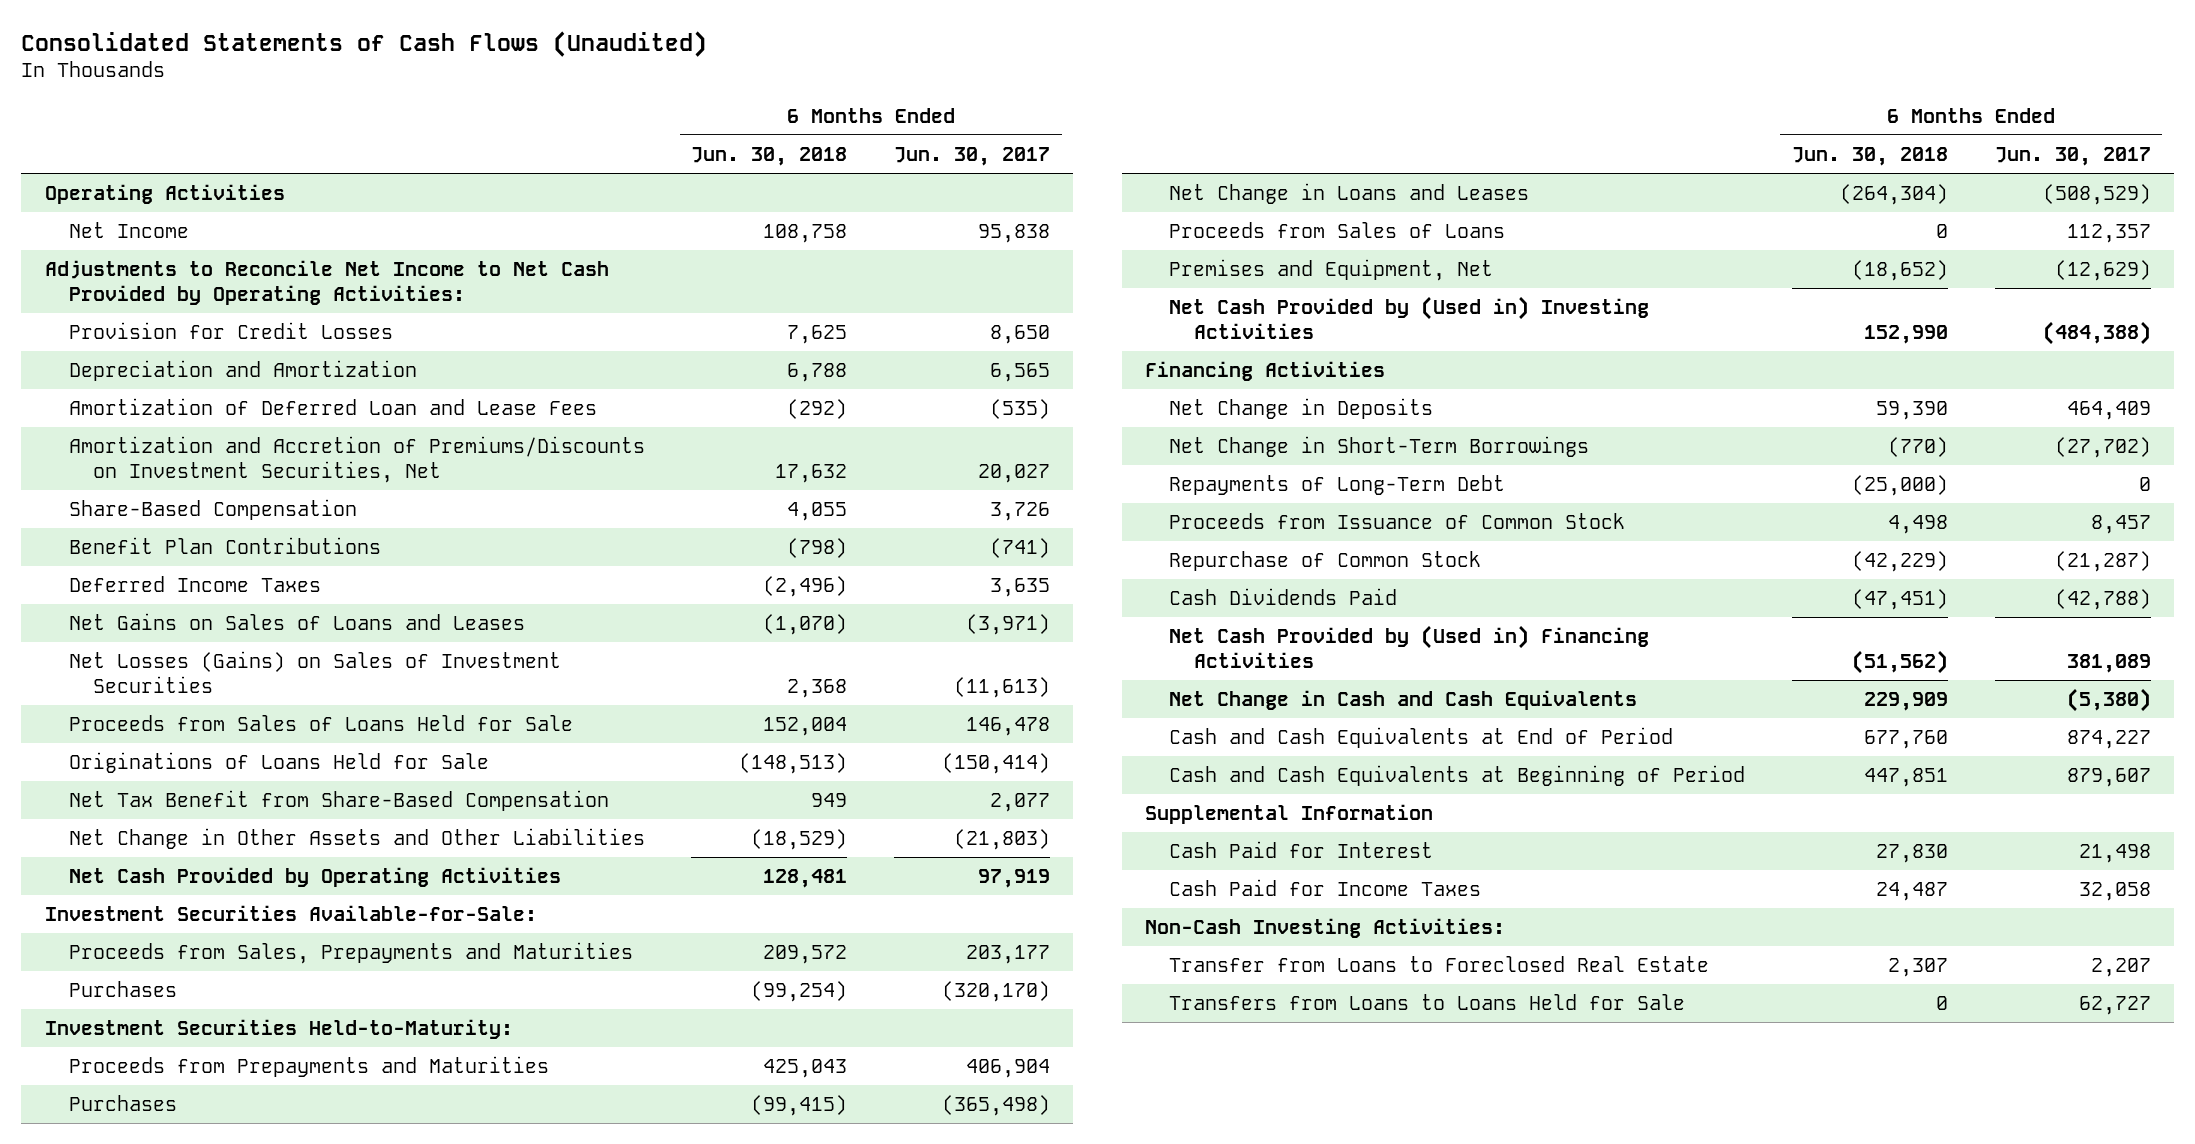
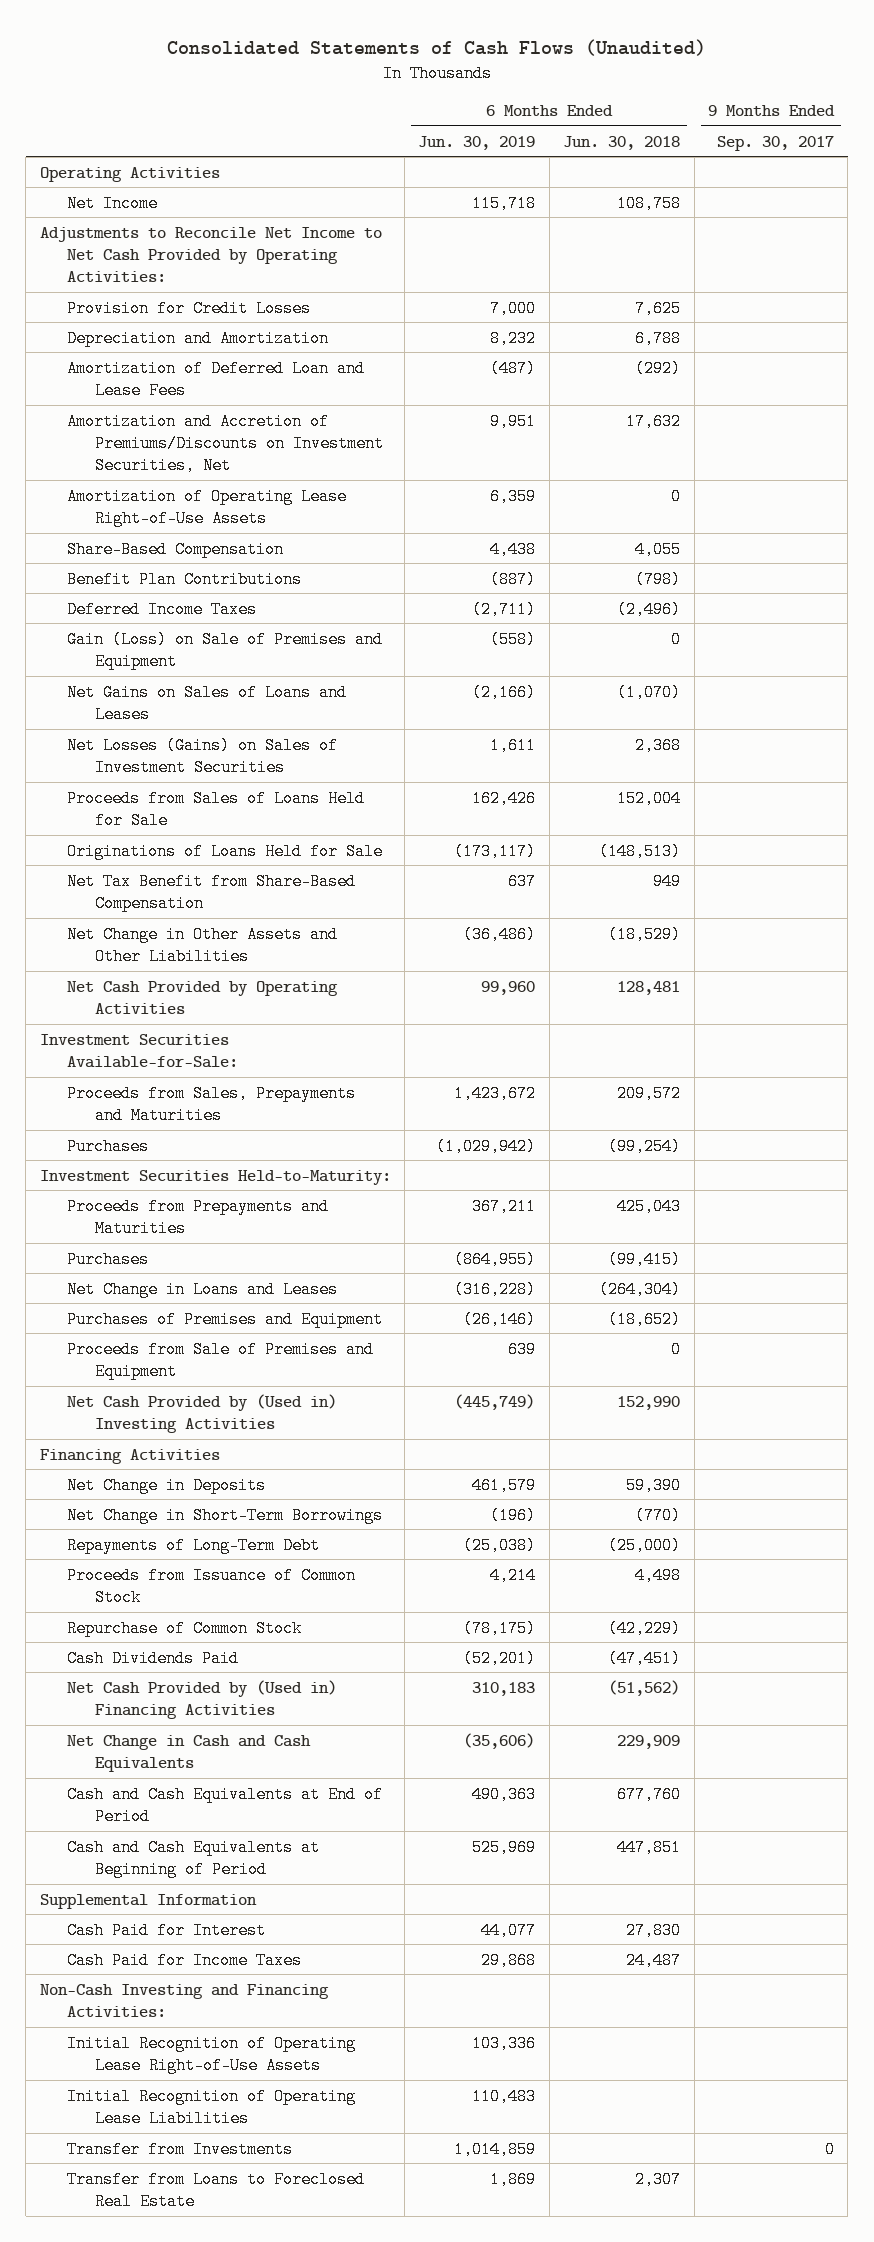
- | 6 Months Ended Jun. 30, 2018 | 6 Months Ended Jun. 30, 2017
+ | 6 Months Ended Jun. 30, 2019 | 6 Months Ended Jun. 30, 2018 | 9 Months Ended Sep. 30, 2017
+ Amortization of Operating Lease Right-of-Use Assets | 6,359 | 0 |
+ Gain (Loss) on Sale of Premises and Equipment | (558) | 0 |
- Proceeds from Sales of Loans | 0 | 112,357
- Premises and Equipment, Net | (18,652) | (12,629)
+ Purchases of Premises and Equipment | (26,146) | (18,652) |
+ Proceeds from Sale of Premises and Equipment | 639 | 0 |
- Non-Cash Investing Activities:
+ Non-Cash Investing and Financing Activities:
+ Initial Recognition of Operating Lease Right-of-Use Assets | 103,336 | |
+ Initial Recognition of Operating Lease Liabilities | 110,483 | |
+ Transfer from Investments | 1,014,859 | | 0
- Transfers from Loans to Loans Held for Sale | 0 | 62,727

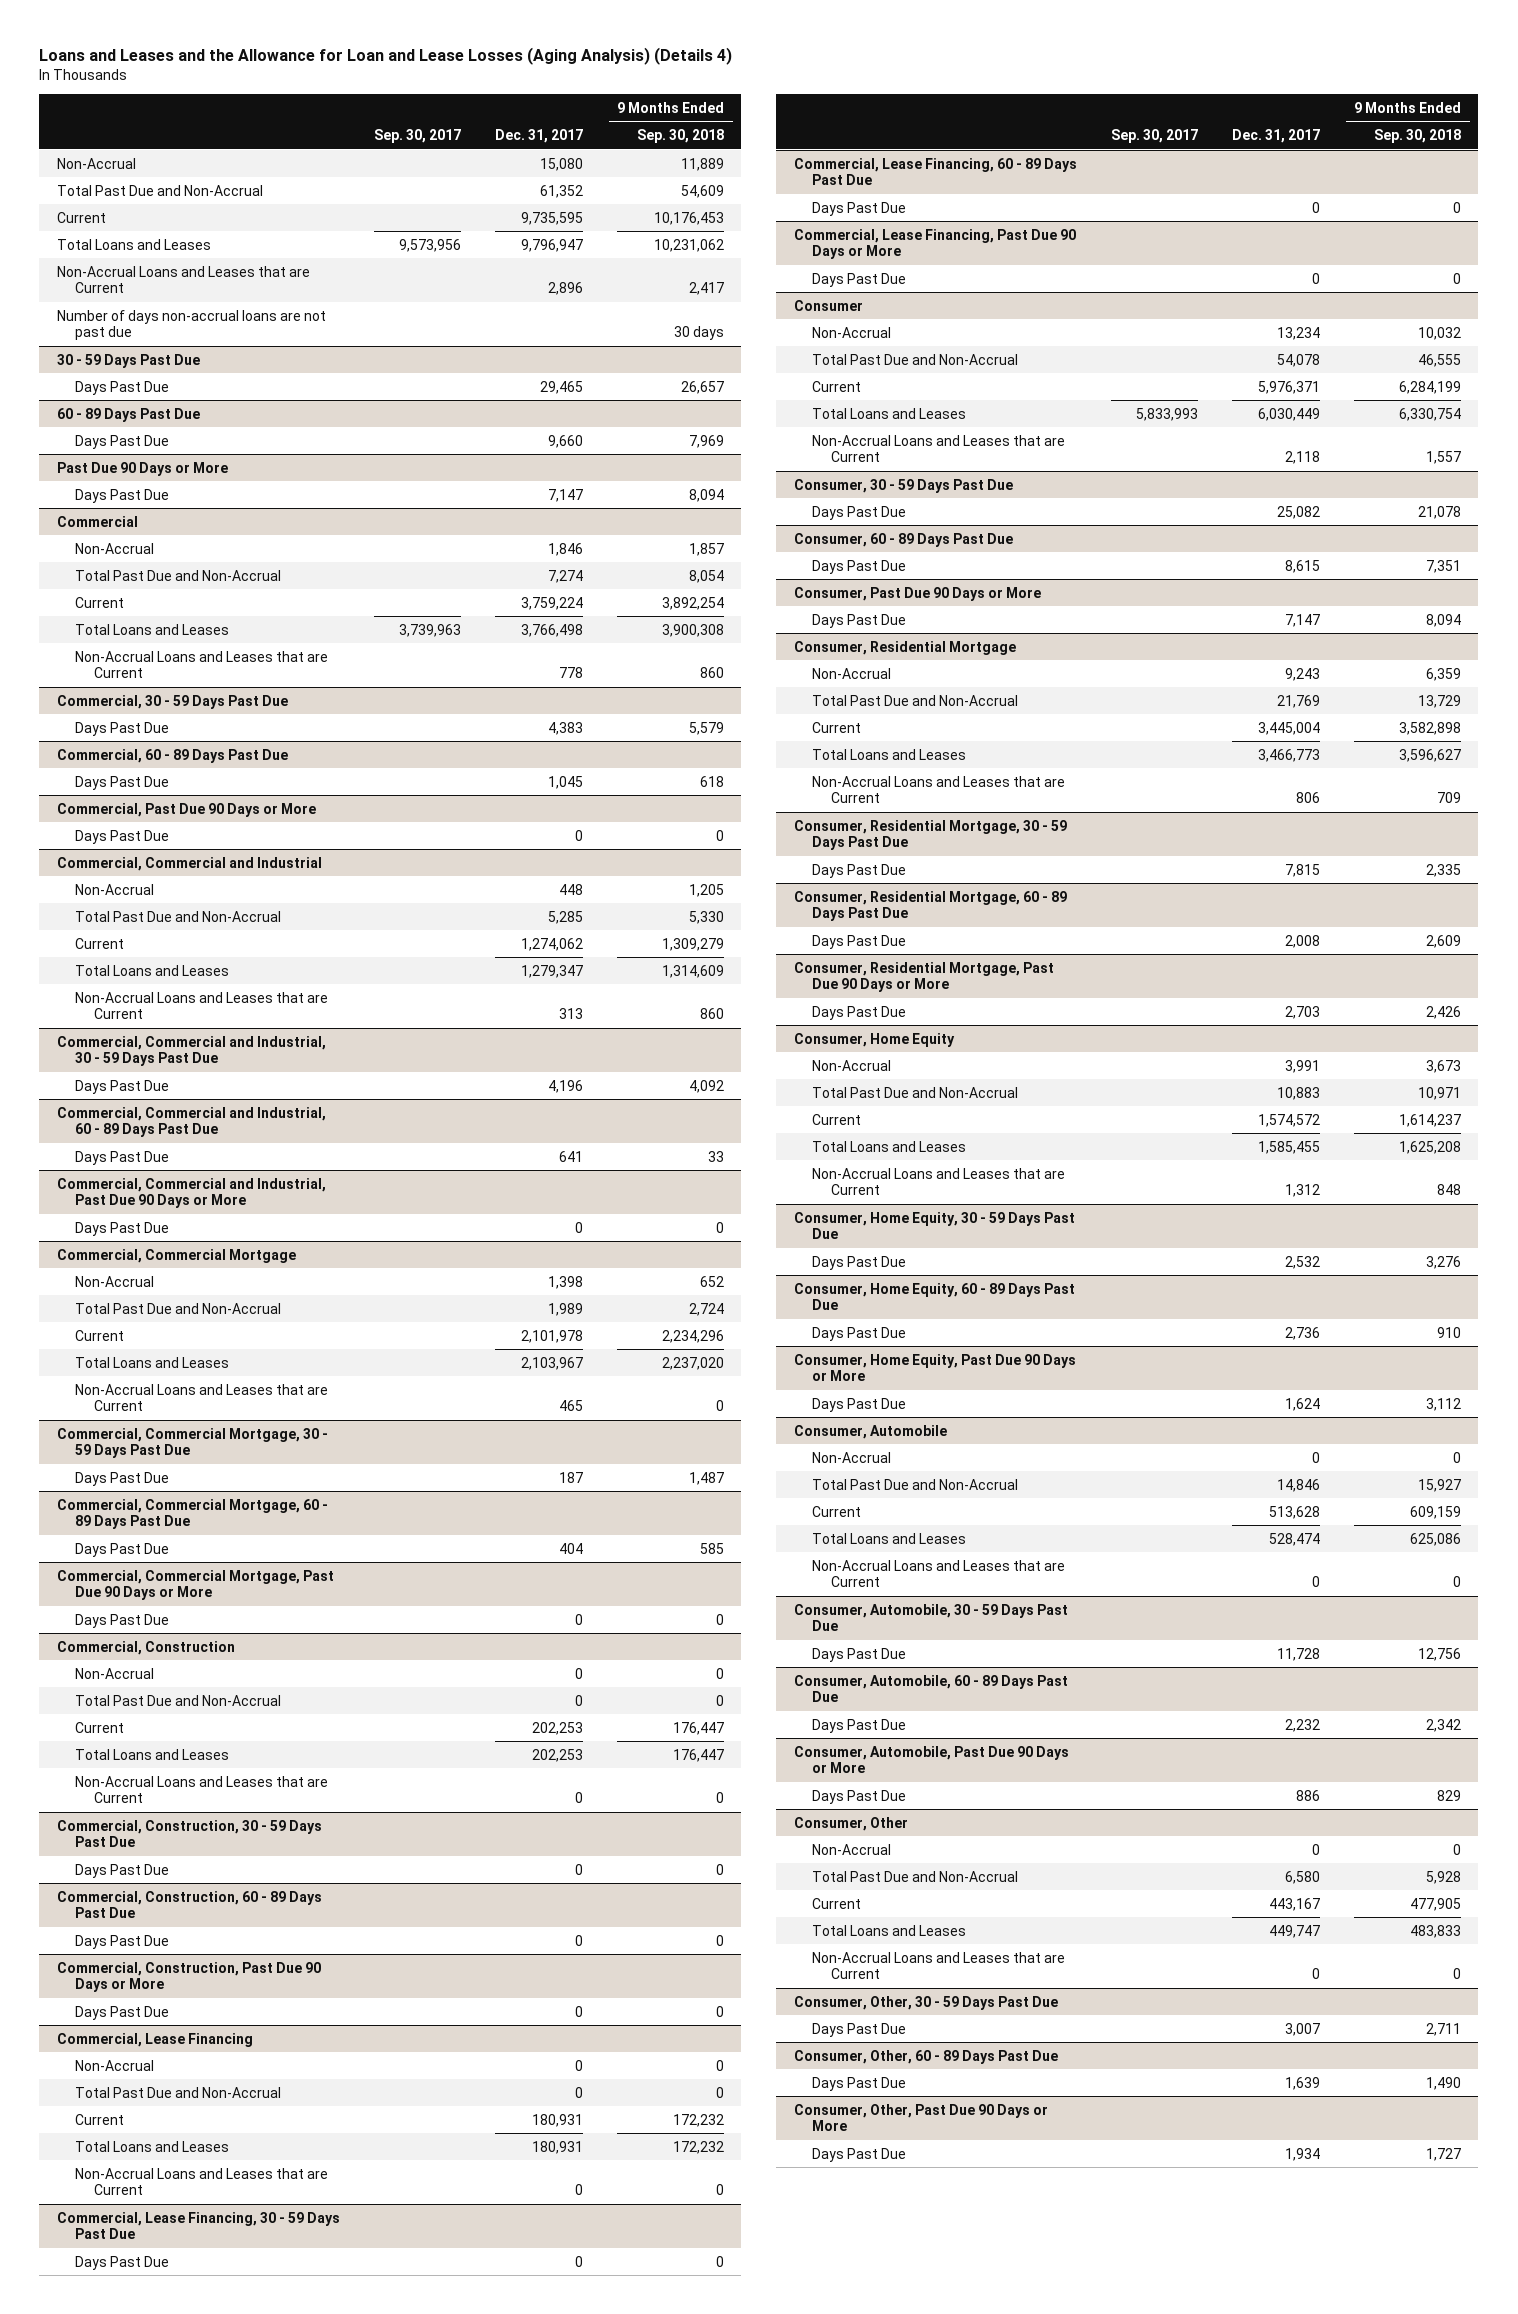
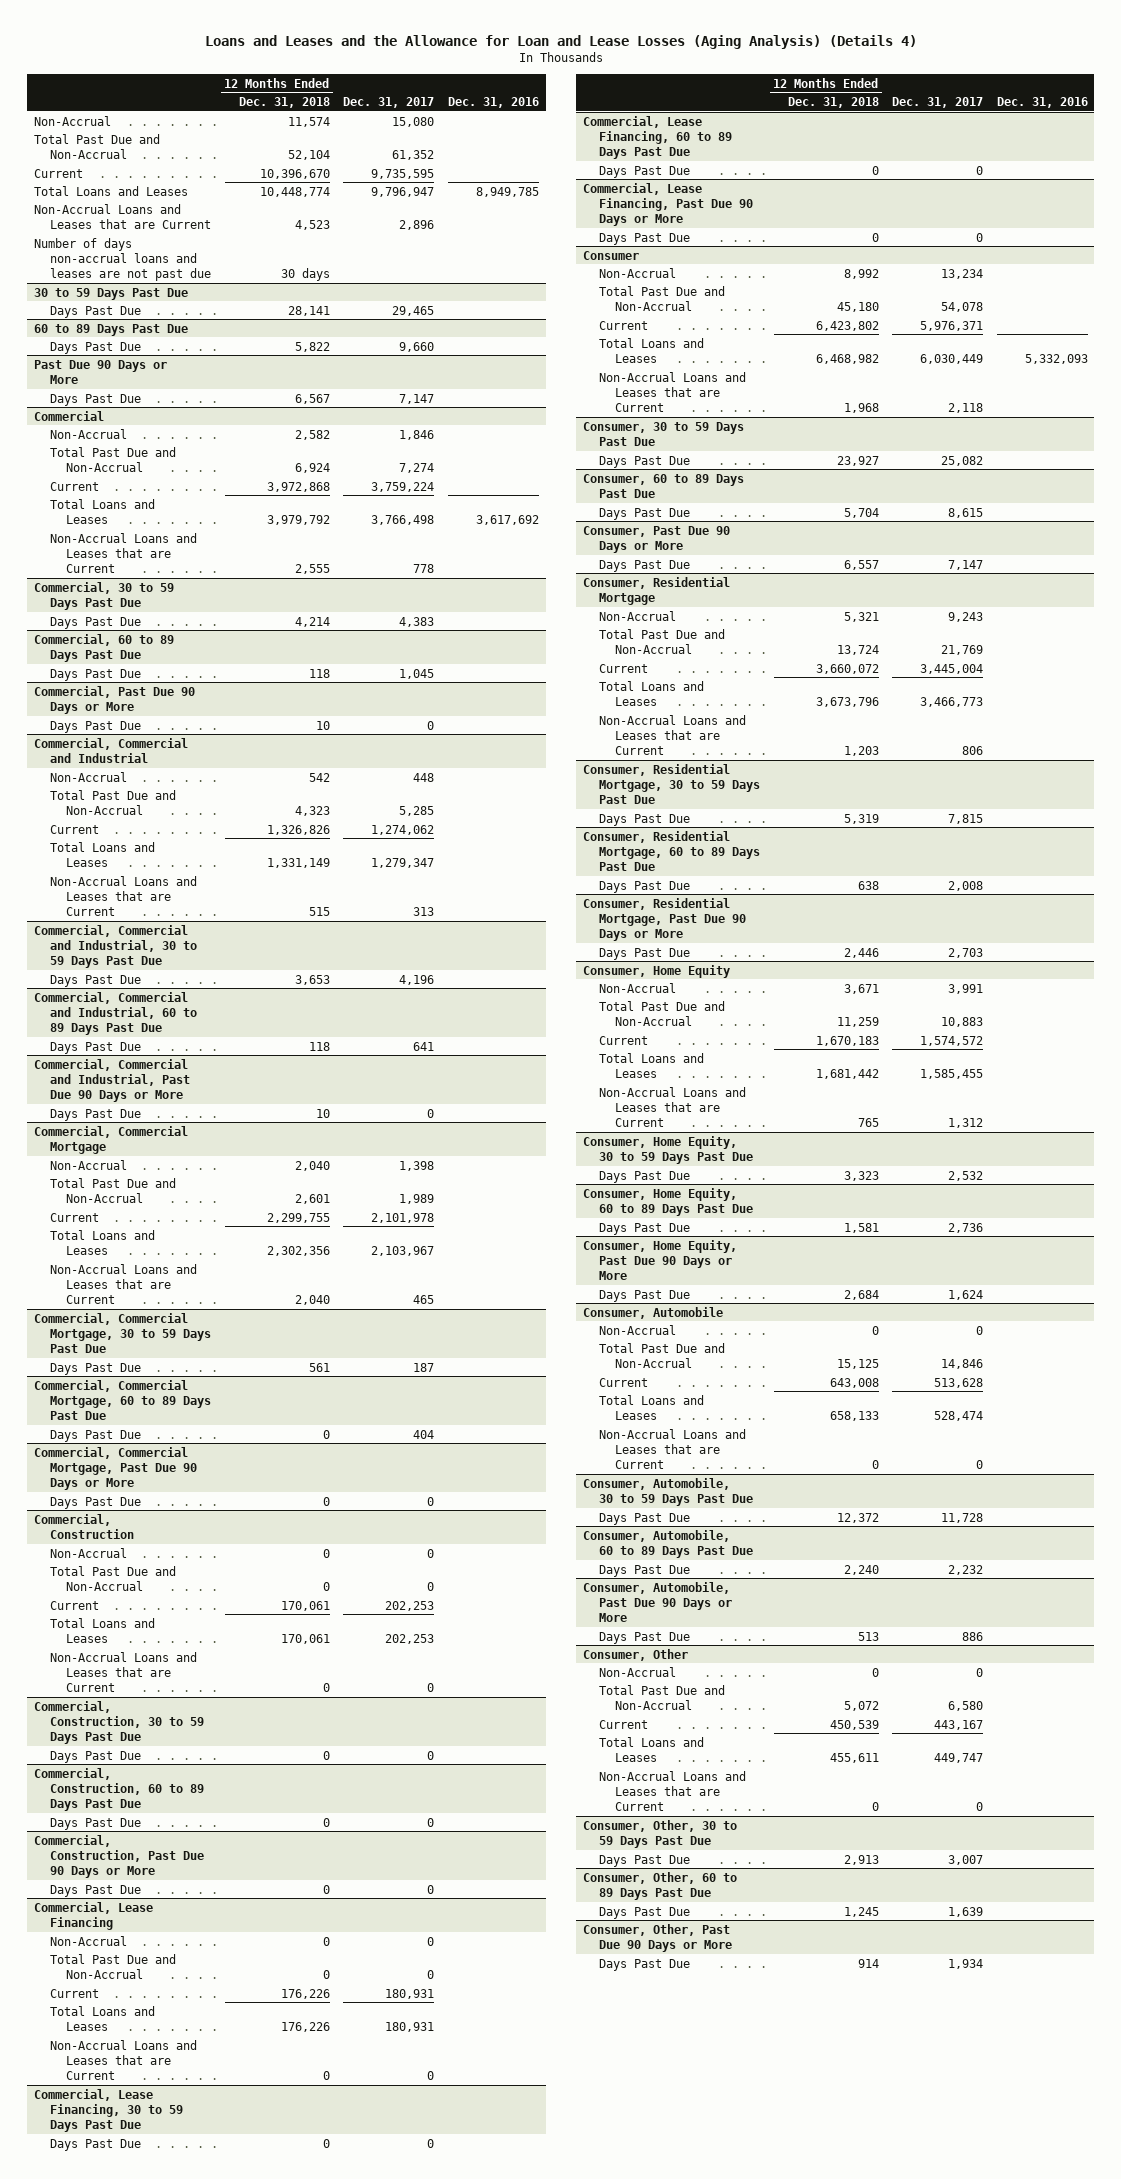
- | Sep. 30, 2017 | Dec. 31, 2017 | 9 Months Ended Sep. 30, 2018
+ | 12 Months Ended Dec. 31, 2018 | Dec. 31, 2017 | Dec. 31, 2016
- Number of days non-accrual loans are not past due | | | 30 days
- 30 - 59 Days Past Due
+ Number of days non-accrual loans and leases are not past due | 30 days | |
+ 30 to 59 Days Past Due
- 60 - 89 Days Past Due
+ 60 to 89 Days Past Due
- Commercial, 30 - 59 Days Past Due
+ Commercial, 30 to 59 Days Past Due
- Commercial, 60 - 89 Days Past Due
+ Commercial, 60 to 89 Days Past Due
- Commercial, Commercial and Industrial, 30 - 59 Days Past Due
+ Commercial, Commercial and Industrial, 30 to 59 Days Past Due
- Commercial, Commercial and Industrial, 60 - 89 Days Past Due
+ Commercial, Commercial and Industrial, 60 to 89 Days Past Due
- Commercial, Commercial Mortgage, 30 - 59 Days Past Due
+ Commercial, Commercial Mortgage, 30 to 59 Days Past Due
- Commercial, Commercial Mortgage, 60 - 89 Days Past Due
+ Commercial, Commercial Mortgage, 60 to 89 Days Past Due
- Commercial, Construction, 30 - 59 Days Past Due
+ Commercial, Construction, 30 to 59 Days Past Due
- Commercial, Construction, 60 - 89 Days Past Due
+ Commercial, Construction, 60 to 89 Days Past Due
- Commercial, Lease Financing, 30 - 59 Days Past Due
+ Commercial, Lease Financing, 30 to 59 Days Past Due
- Commercial, Lease Financing, 60 - 89 Days Past Due
+ Commercial, Lease Financing, 60 to 89 Days Past Due
- Consumer, 30 - 59 Days Past Due
+ Consumer, 30 to 59 Days Past Due
- Consumer, 60 - 89 Days Past Due
+ Consumer, 60 to 89 Days Past Due
- Consumer, Residential Mortgage, 30 - 59 Days Past Due
+ Consumer, Residential Mortgage, 30 to 59 Days Past Due
- Consumer, Residential Mortgage, 60 - 89 Days Past Due
+ Consumer, Residential Mortgage, 60 to 89 Days Past Due
- Consumer, Home Equity, 30 - 59 Days Past Due
+ Consumer, Home Equity, 30 to 59 Days Past Due
- Consumer, Home Equity, 60 - 89 Days Past Due
+ Consumer, Home Equity, 60 to 89 Days Past Due
- Consumer, Automobile, 30 - 59 Days Past Due
+ Consumer, Automobile, 30 to 59 Days Past Due
- Consumer, Automobile, 60 - 89 Days Past Due
+ Consumer, Automobile, 60 to 89 Days Past Due
- Consumer, Other, 30 - 59 Days Past Due
+ Consumer, Other, 30 to 59 Days Past Due
- Consumer, Other, 60 - 89 Days Past Due
+ Consumer, Other, 60 to 89 Days Past Due

